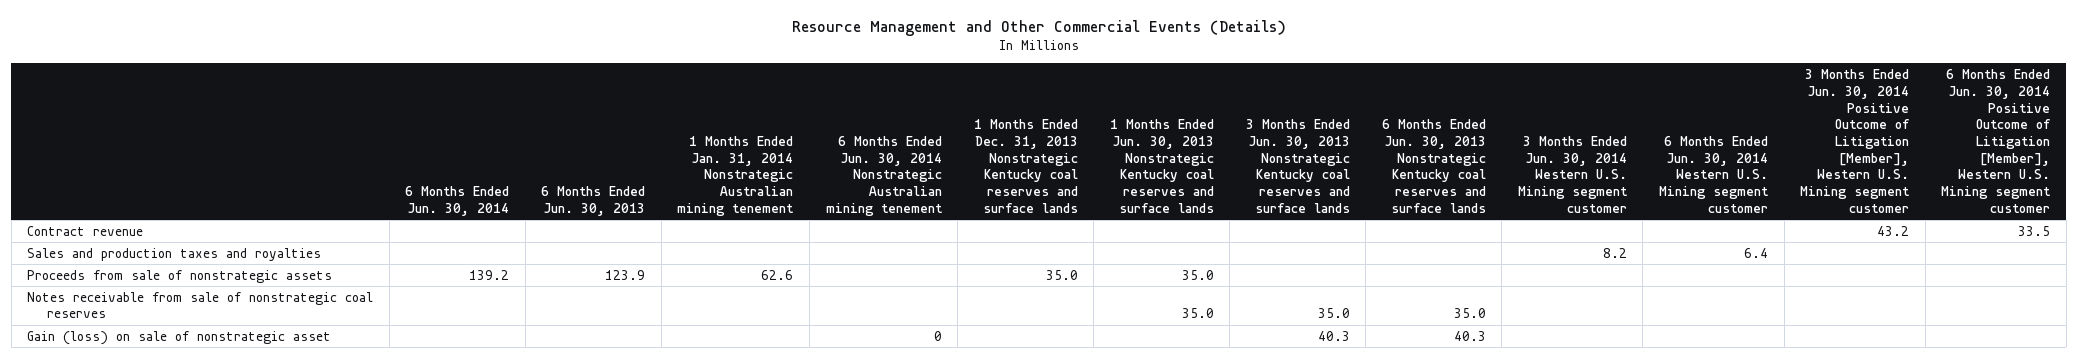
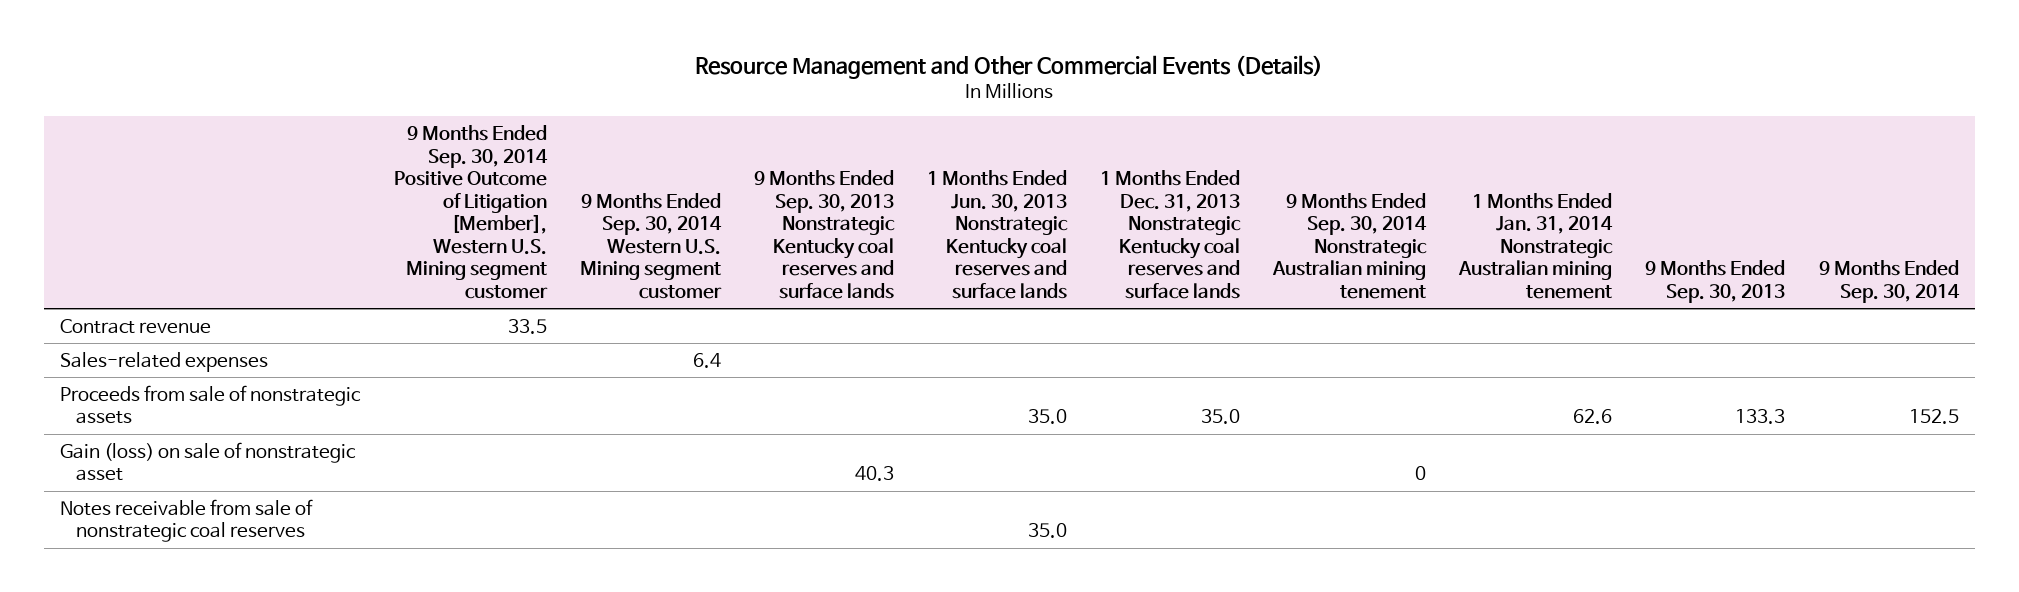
- | 6 Months Ended Jun. 30, 2014 | 6 Months Ended Jun. 30, 2013 | 1 Months Ended Jan. 31, 2014 Nonstrategic Australian mining tenement | 6 Months Ended Jun. 30, 2014 Nonstrategic Australian mining tenement | 1 Months Ended Dec. 31, 2013 Nonstrategic Kentucky coal reserves and surface lands | 1 Months Ended Jun. 30, 2013 Nonstrategic Kentucky coal reserves and surface lands | 3 Months Ended Jun. 30, 2013 Nonstrategic Kentucky coal reserves and surface lands | 6 Months Ended Jun. 30, 2013 Nonstrategic Kentucky coal reserves and surface lands | 3 Months Ended Jun. 30, 2014 Western U.S. Mining segment customer | 6 Months Ended Jun. 30, 2014 Western U.S. Mining segment customer | 3 Months Ended Jun. 30, 2014 Positive Outcome of Litigation [Member], Western U.S. Mining segment customer | 6 Months Ended Jun. 30, 2014 Positive Outcome of Litigation [Member], Western U.S. Mining segment customer
+ | 9 Months Ended Sep. 30, 2014 Positive Outcome of Litigation [Member], Western U.S. Mining segment customer | 9 Months Ended Sep. 30, 2014 Western U.S. Mining segment customer | 9 Months Ended Sep. 30, 2013 Nonstrategic Kentucky coal reserves and surface lands | 1 Months Ended Jun. 30, 2013 Nonstrategic Kentucky coal reserves and surface lands | 1 Months Ended Dec. 31, 2013 Nonstrategic Kentucky coal reserves and surface lands | 9 Months Ended Sep. 30, 2014 Nonstrategic Australian mining tenement | 1 Months Ended Jan. 31, 2014 Nonstrategic Australian mining tenement | 9 Months Ended Sep. 30, 2013 | 9 Months Ended Sep. 30, 2014
- Sales and production taxes and royalties | | | | | | | | | 8.2 | 6.4 | |
+ Sales-related expenses | | 6.4 | | | | | | |
moved down: Notes receivable from sale of nonstrategic coal reserves | | | | 35.0 | | | | |

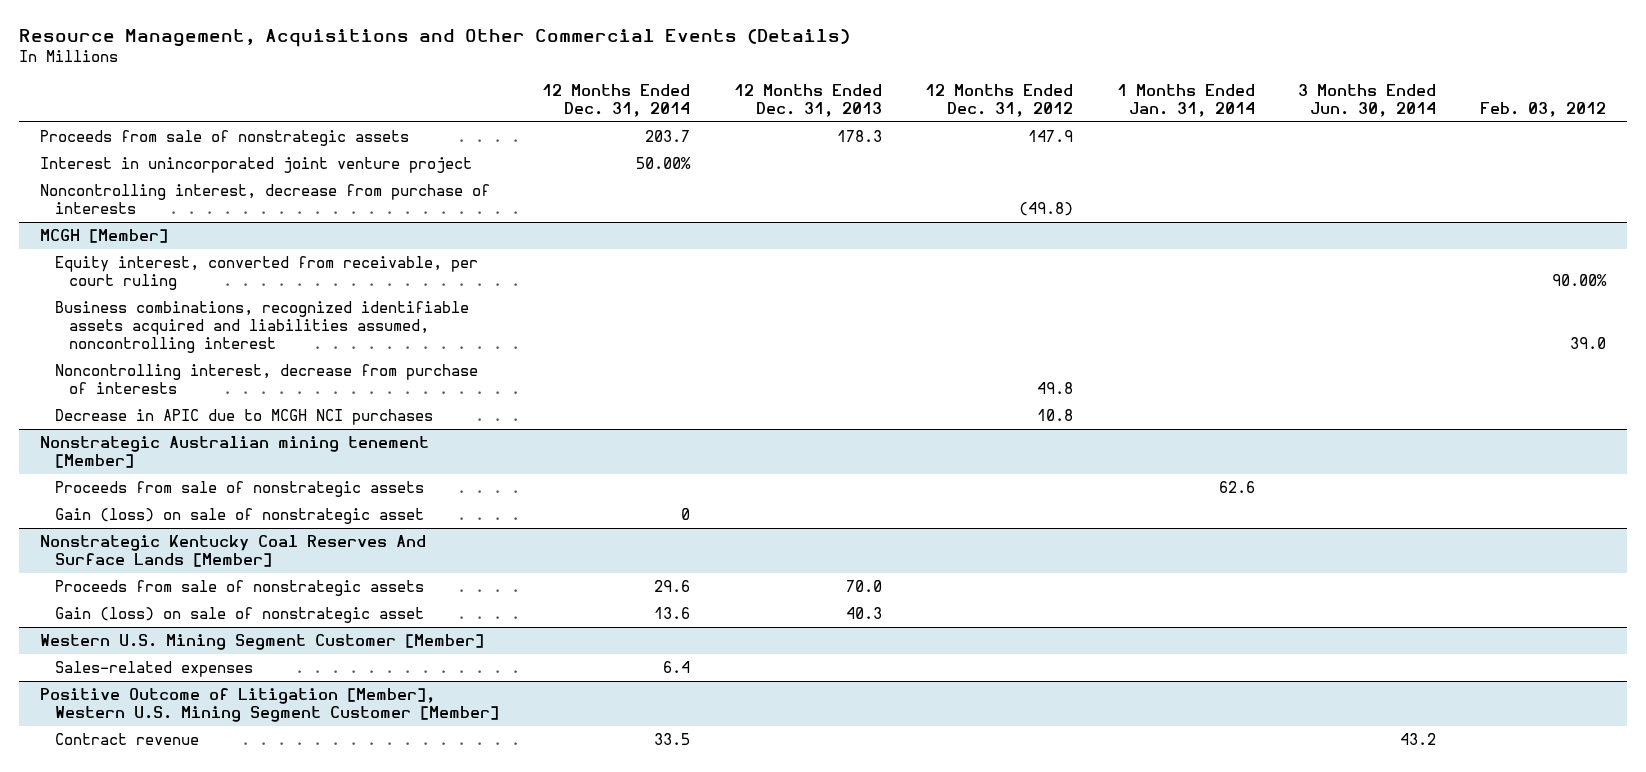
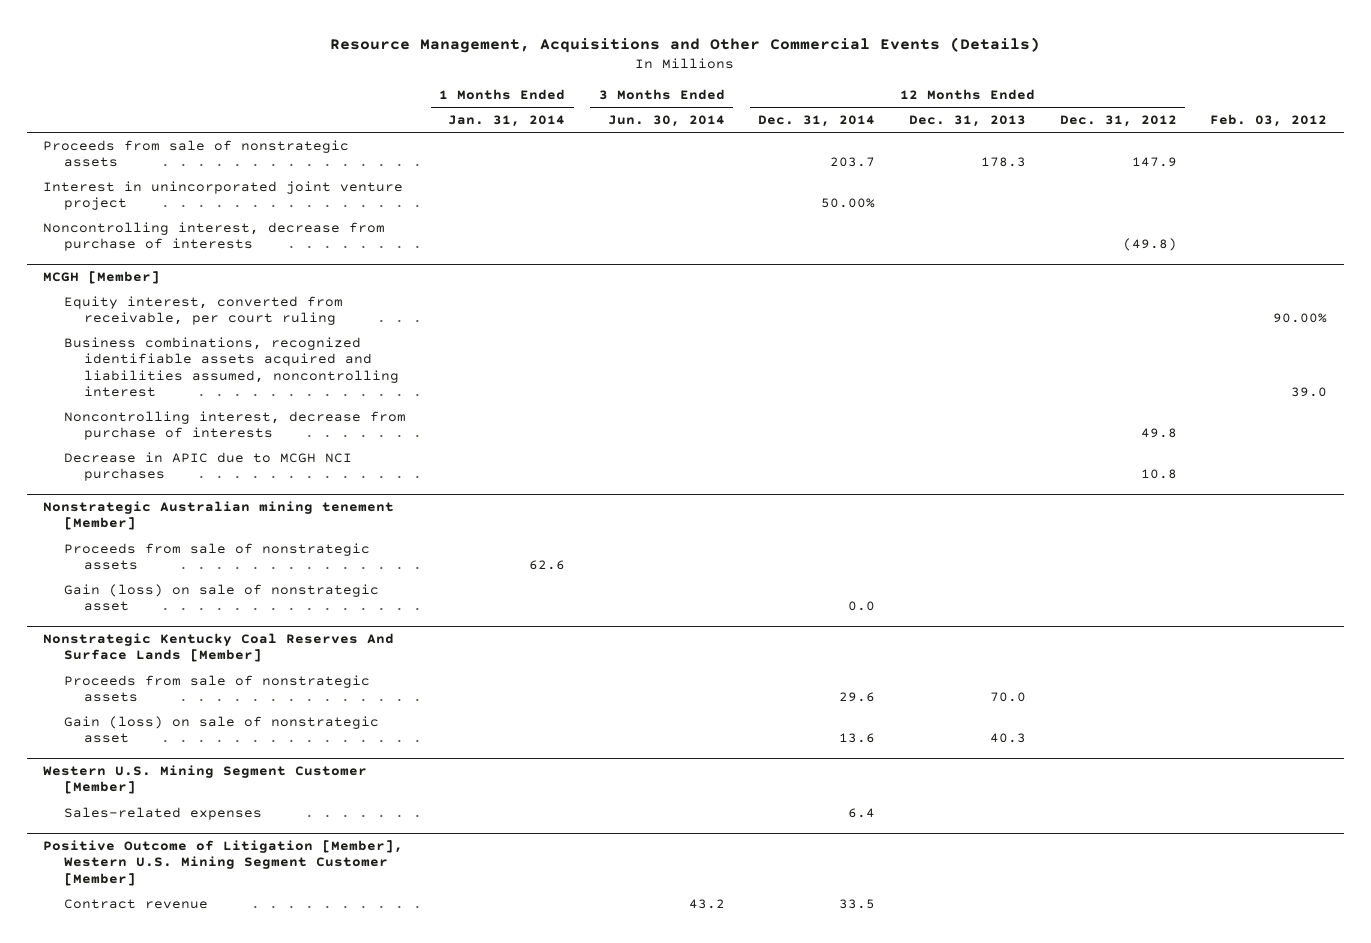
- | 12 Months Ended Dec. 31, 2014 | 12 Months Ended Dec. 31, 2013 | 12 Months Ended Dec. 31, 2012 | 1 Months Ended Jan. 31, 2014 | 3 Months Ended Jun. 30, 2014 | Feb. 03, 2012
+ | 1 Months Ended Jan. 31, 2014 | 3 Months Ended Jun. 30, 2014 | 12 Months Ended Dec. 31, 2014 | 12 Months Ended Dec. 31, 2013 | 12 Months Ended Dec. 31, 2012 | Feb. 03, 2012
@ Nonstrategic Australian mining tenement [Member]
- Gain (loss) on sale of nonstrategic asset | 0 | | | | |
+ Gain (loss) on sale of nonstrategic asset | | | 0.0 | | |

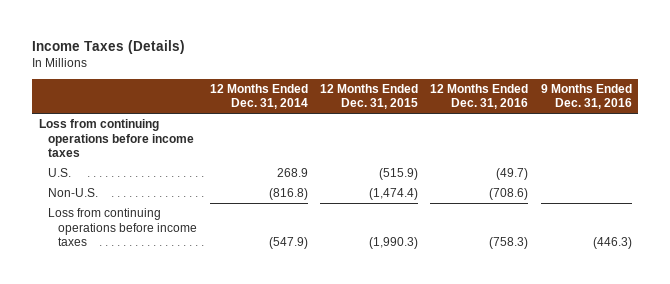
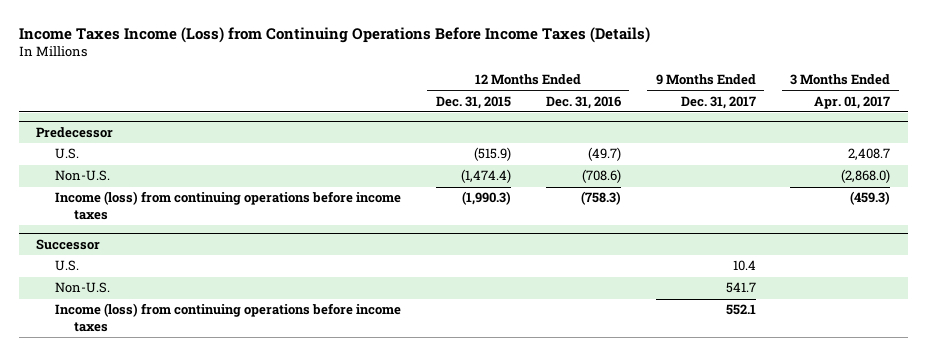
- Income Taxes (Details)
+ Income Taxes Income (Loss) from Continuing Operations Before Income Taxes (Details)
- | 12 Months Ended Dec. 31, 2014 | 12 Months Ended Dec. 31, 2015 | 12 Months Ended Dec. 31, 2016 | 9 Months Ended Dec. 31, 2016
+ | 12 Months Ended Dec. 31, 2015 | 12 Months Ended Dec. 31, 2016 | 9 Months Ended Dec. 31, 2017 | 3 Months Ended Apr. 01, 2017
- Loss from continuing operations before income taxes
+ Predecessor
- Loss from continuing operations before income taxes | (547.9) | (1,990.3) | (758.3) | (446.3)
+ Income (loss) from continuing operations before income taxes | (1,990.3) | (758.3) | | (459.3)
+ Successor
+ U.S. | | | 10.4 |
+ Non-U.S. | | | 541.7 |
+ Income (loss) from continuing operations before income taxes | | | 552.1 |

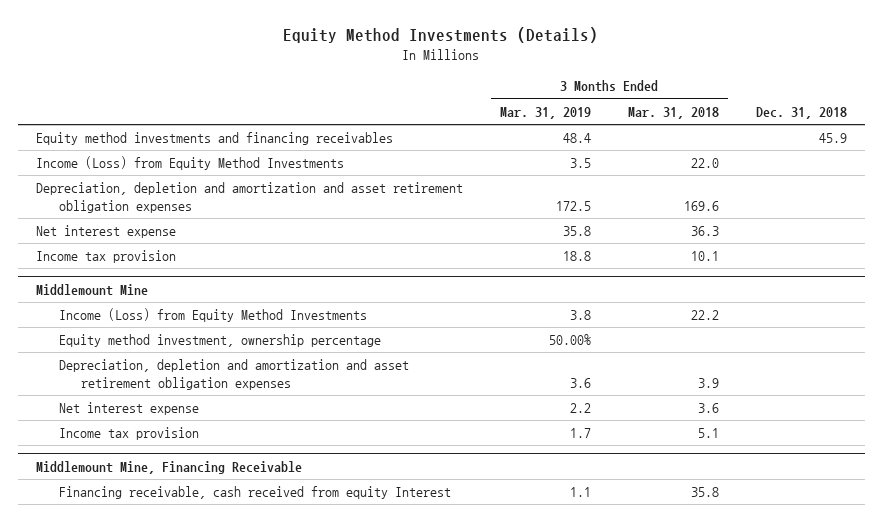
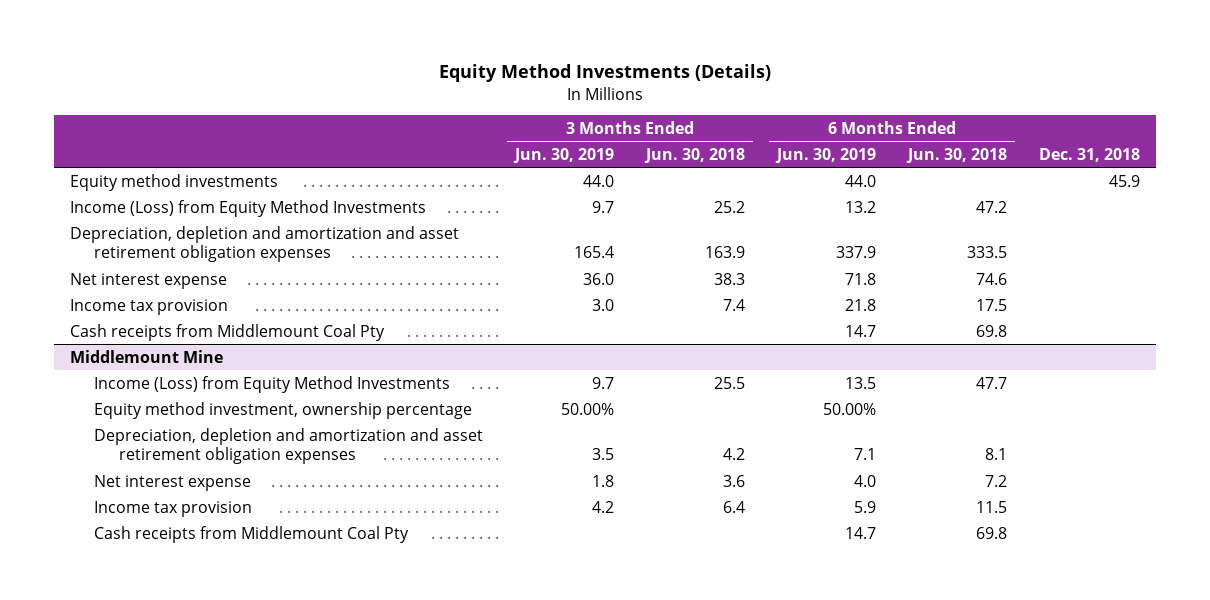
- | 3 Months Ended Mar. 31, 2019 | 3 Months Ended Mar. 31, 2018 | Dec. 31, 2018
+ | 3 Months Ended Jun. 30, 2019 | 3 Months Ended Jun. 30, 2018 | 6 Months Ended Jun. 30, 2019 | 6 Months Ended Jun. 30, 2018 | Dec. 31, 2018
- Equity method investments and financing receivables | 48.4 | | 45.9
+ Equity method investments | 44.0 | | 44.0 | | 45.9
+ Cash receipts from Middlemount Coal Pty | | | 14.7 | 69.8 |
- Middlemount Mine, Financing Receivable
- Financing receivable, cash received from equity Interest | 1.1 | 35.8 |
@ Middlemount Mine
+ Cash receipts from Middlemount Coal Pty | | | 14.7 | 69.8 |

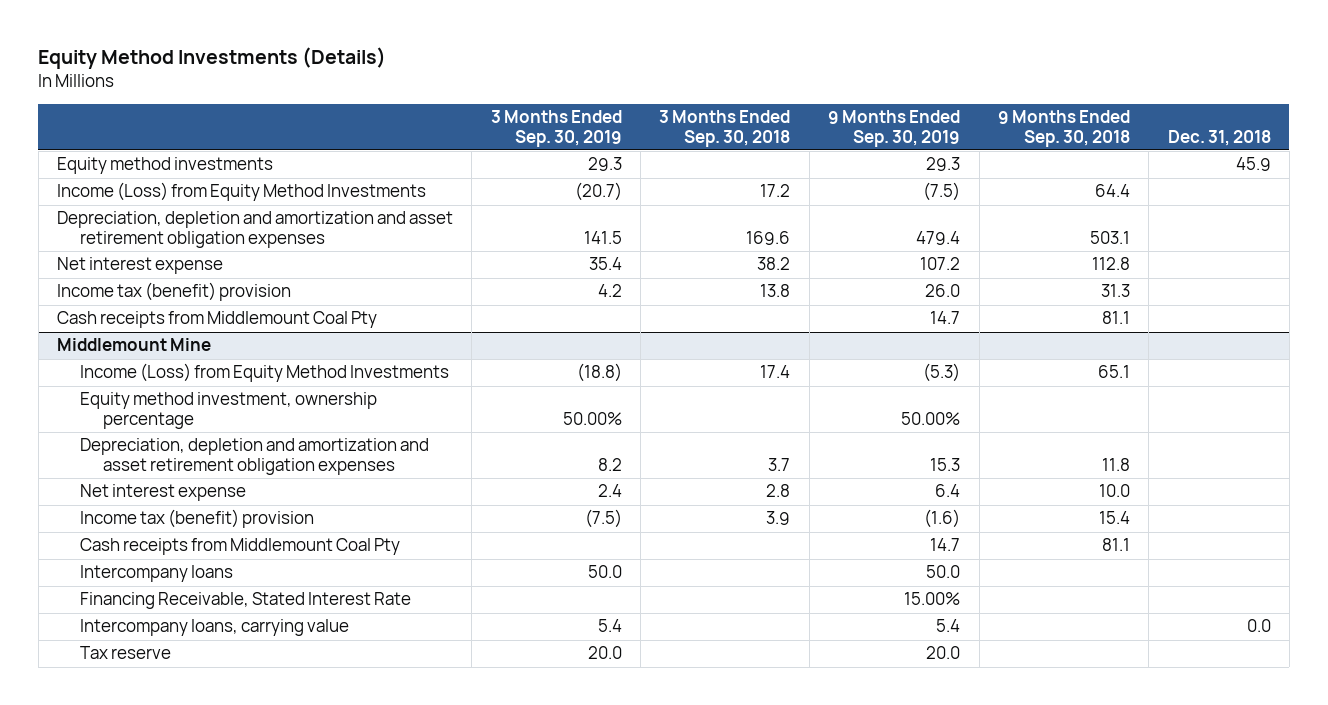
- | 3 Months Ended Jun. 30, 2019 | 3 Months Ended Jun. 30, 2018 | 6 Months Ended Jun. 30, 2019 | 6 Months Ended Jun. 30, 2018 | Dec. 31, 2018
+ | 3 Months Ended Sep. 30, 2019 | 3 Months Ended Sep. 30, 2018 | 9 Months Ended Sep. 30, 2019 | 9 Months Ended Sep. 30, 2018 | Dec. 31, 2018
- Income tax provision | 3.0 | 7.4 | 21.8 | 17.5 |
+ Income tax (benefit) provision | 4.2 | 13.8 | 26.0 | 31.3 |
@ Middlemount Mine
- Income tax provision | 4.2 | 6.4 | 5.9 | 11.5 |
+ Income tax (benefit) provision | (7.5) | 3.9 | (1.6) | 15.4 |
+ Intercompany loans | 50.0 | | 50.0 | |
+ Financing Receivable, Stated Interest Rate | | | 15.00% | |
+ Intercompany loans, carrying value | 5.4 | | 5.4 | | 0.0
+ Tax reserve | 20.0 | | 20.0 | |

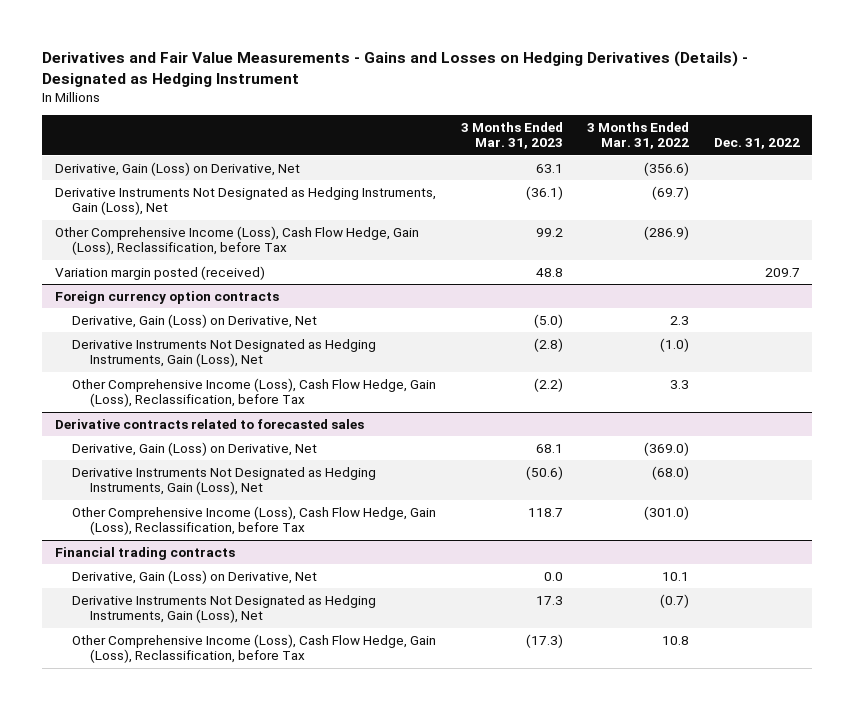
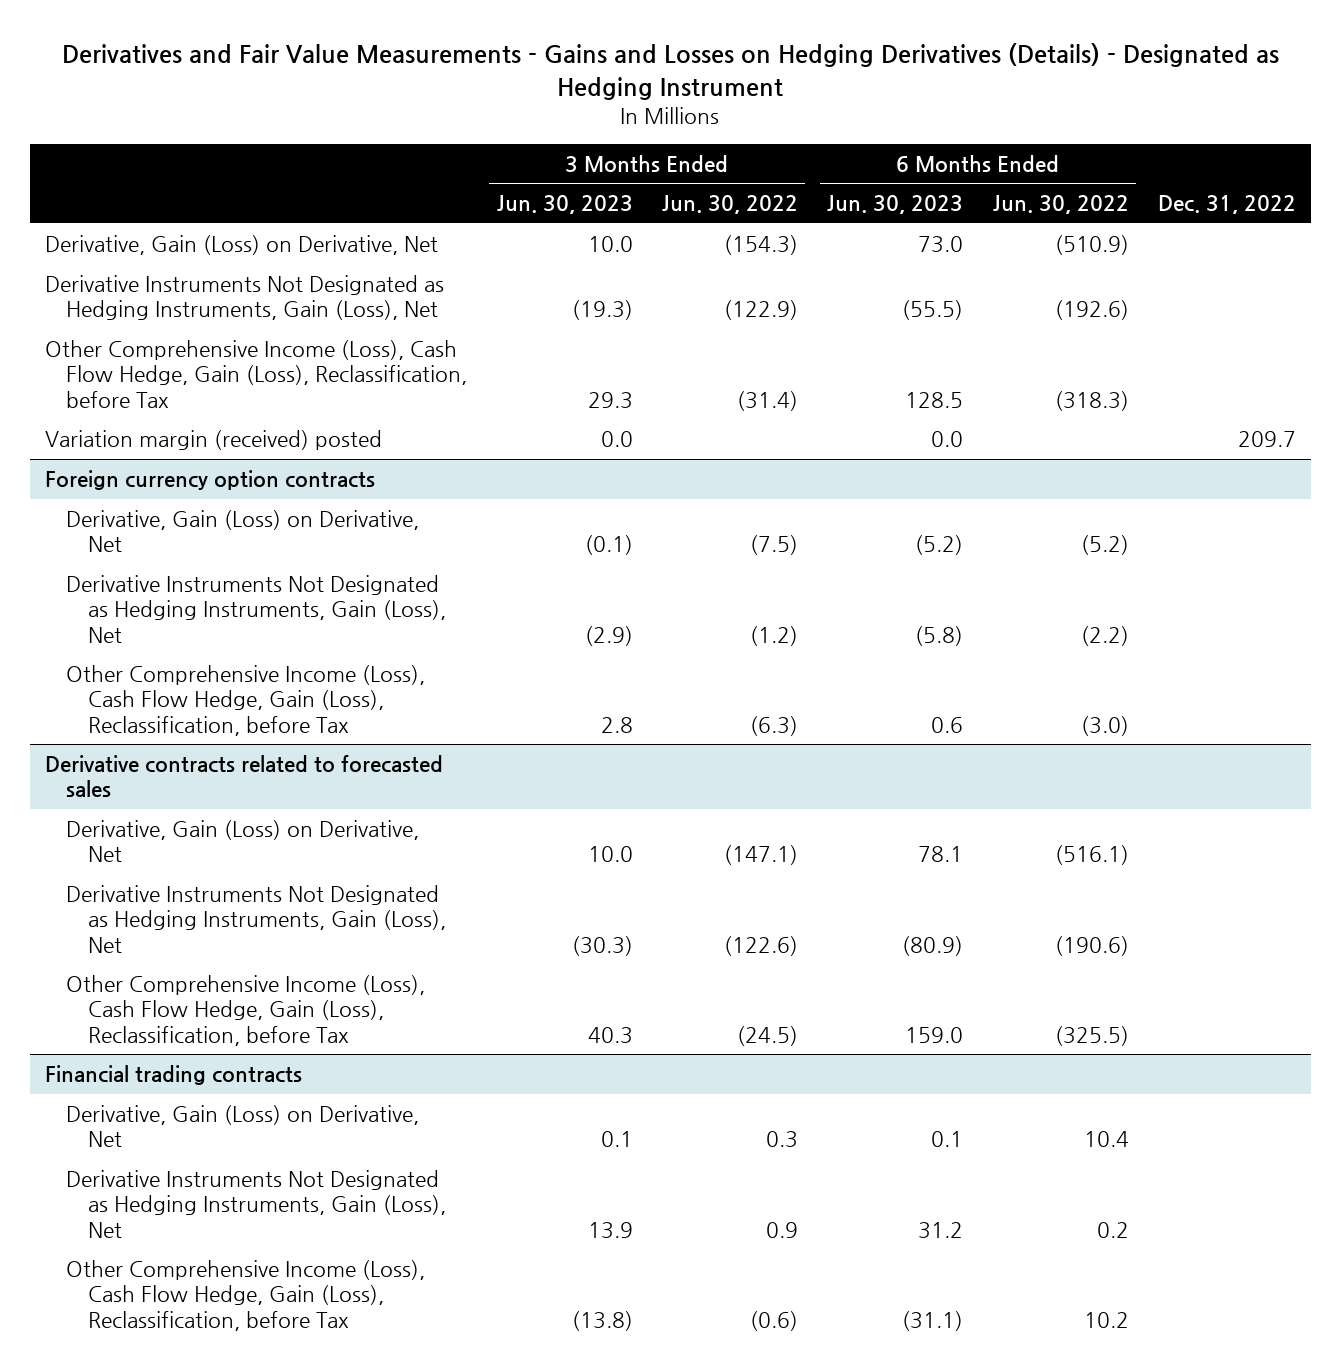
- | 3 Months Ended Mar. 31, 2023 | 3 Months Ended Mar. 31, 2022 | Dec. 31, 2022
+ | 3 Months Ended Jun. 30, 2023 | 3 Months Ended Jun. 30, 2022 | 6 Months Ended Jun. 30, 2023 | 6 Months Ended Jun. 30, 2022 | Dec. 31, 2022
- Variation margin posted (received) | 48.8 | | 209.7
+ Variation margin (received) posted | 0.0 | | 0.0 | | 209.7

